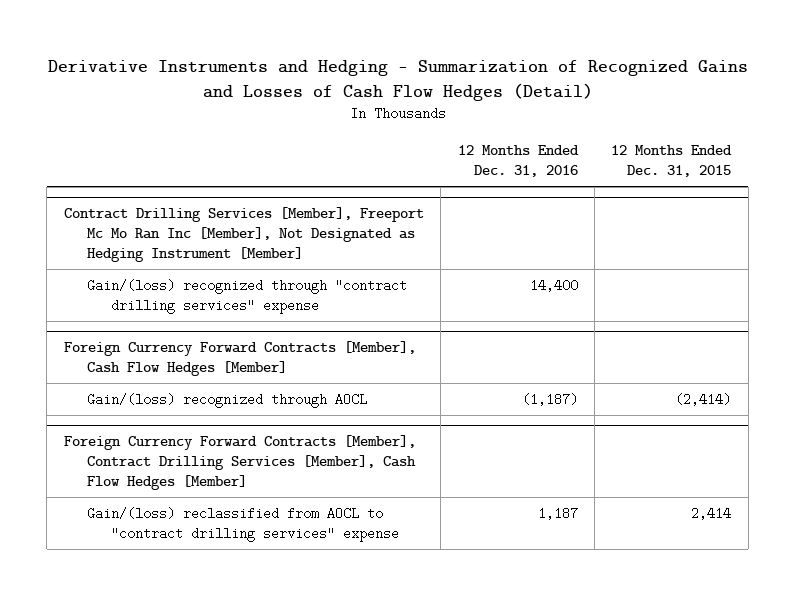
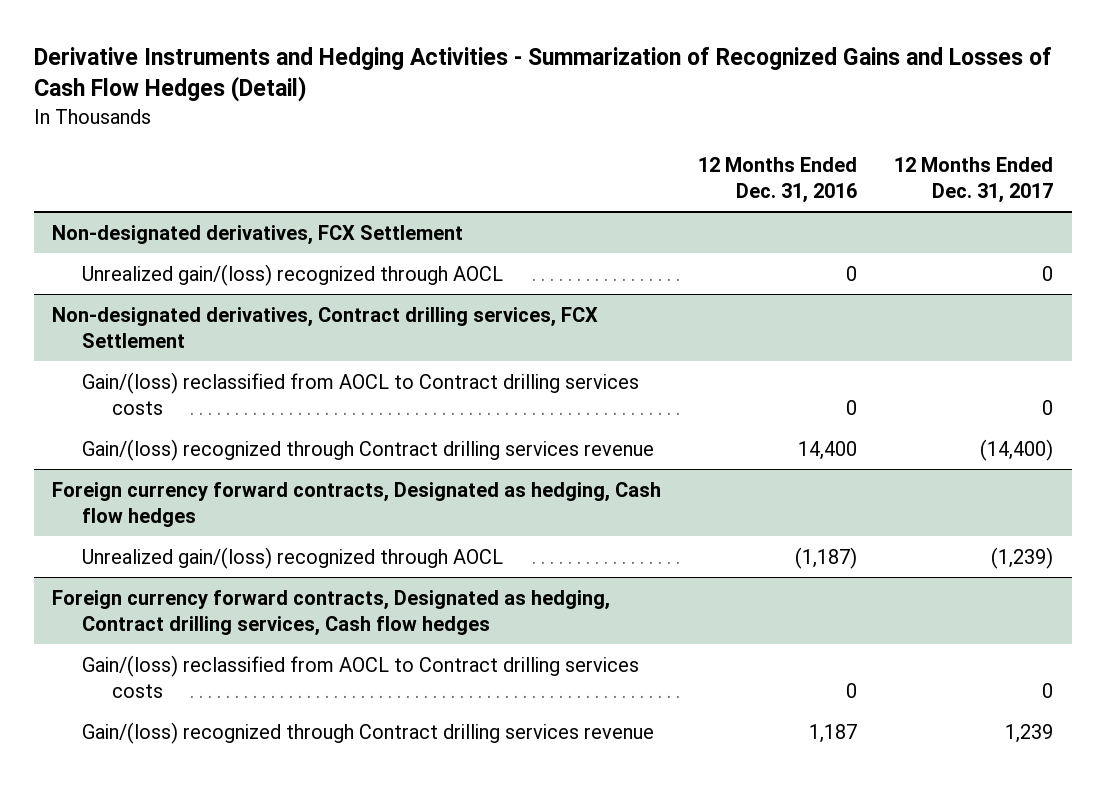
- Derivative Instruments and Hedging - Summarization of Recognized Gains and Losses of Cash Flow Hedges (Detail)
+ Derivative Instruments and Hedging Activities - Summarization of Recognized Gains and Losses of Cash Flow Hedges (Detail)
- | 12 Months Ended Dec. 31, 2016 | 12 Months Ended Dec. 31, 2015
+ | 12 Months Ended Dec. 31, 2016 | 12 Months Ended Dec. 31, 2017
- Contract Drilling Services [Member], Freeport Mc Mo Ran Inc [Member], Not Designated as Hedging Instrument [Member]
- Gain/(loss) recognized through "contract drilling services" expense | 14,400 |
- Foreign Currency Forward Contracts [Member], Cash Flow Hedges [Member]
- Gain/(loss) recognized through AOCL | (1,187) | (2,414)
- Foreign Currency Forward Contracts [Member], Contract Drilling Services [Member], Cash Flow Hedges [Member]
- Gain/(loss) reclassified from AOCL to "contract drilling services" expense | 1,187 | 2,414
+ Non-designated derivatives, FCX Settlement
+ Unrealized gain/(loss) recognized through AOCL | 0 | 0
+ Non-designated derivatives, Contract drilling services, FCX Settlement
+ Gain/(loss) reclassified from AOCL to Contract drilling services costs | 0 | 0
+ Gain/(loss) recognized through Contract drilling services revenue | 14,400 | (14,400)
+ Foreign currency forward contracts, Designated as hedging, Cash flow hedges
+ Unrealized gain/(loss) recognized through AOCL | (1,187) | (1,239)
+ Foreign currency forward contracts, Designated as hedging, Contract drilling services, Cash flow hedges
+ Gain/(loss) reclassified from AOCL to Contract drilling services costs | 0 | 0
+ Gain/(loss) recognized through Contract drilling services revenue | 1,187 | 1,239

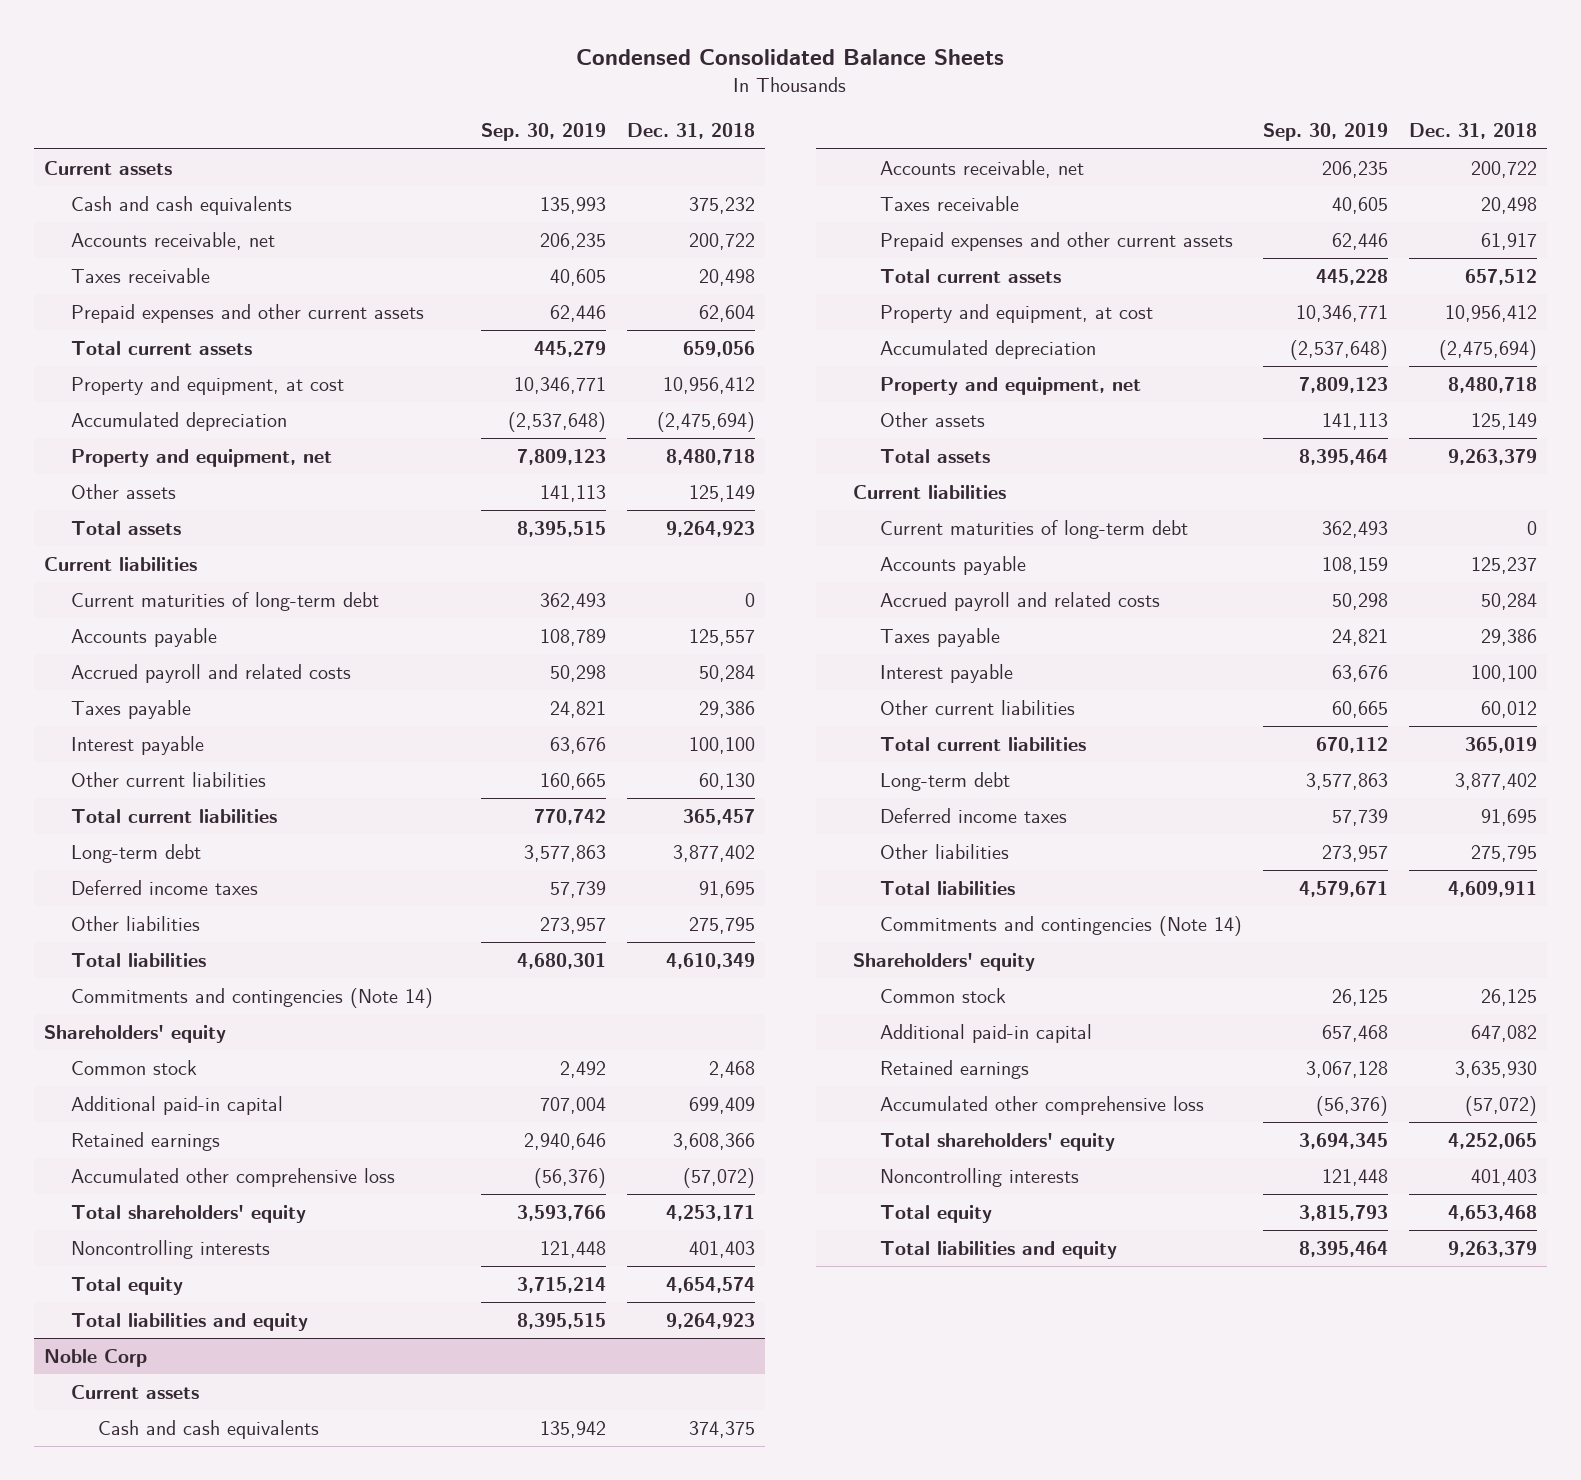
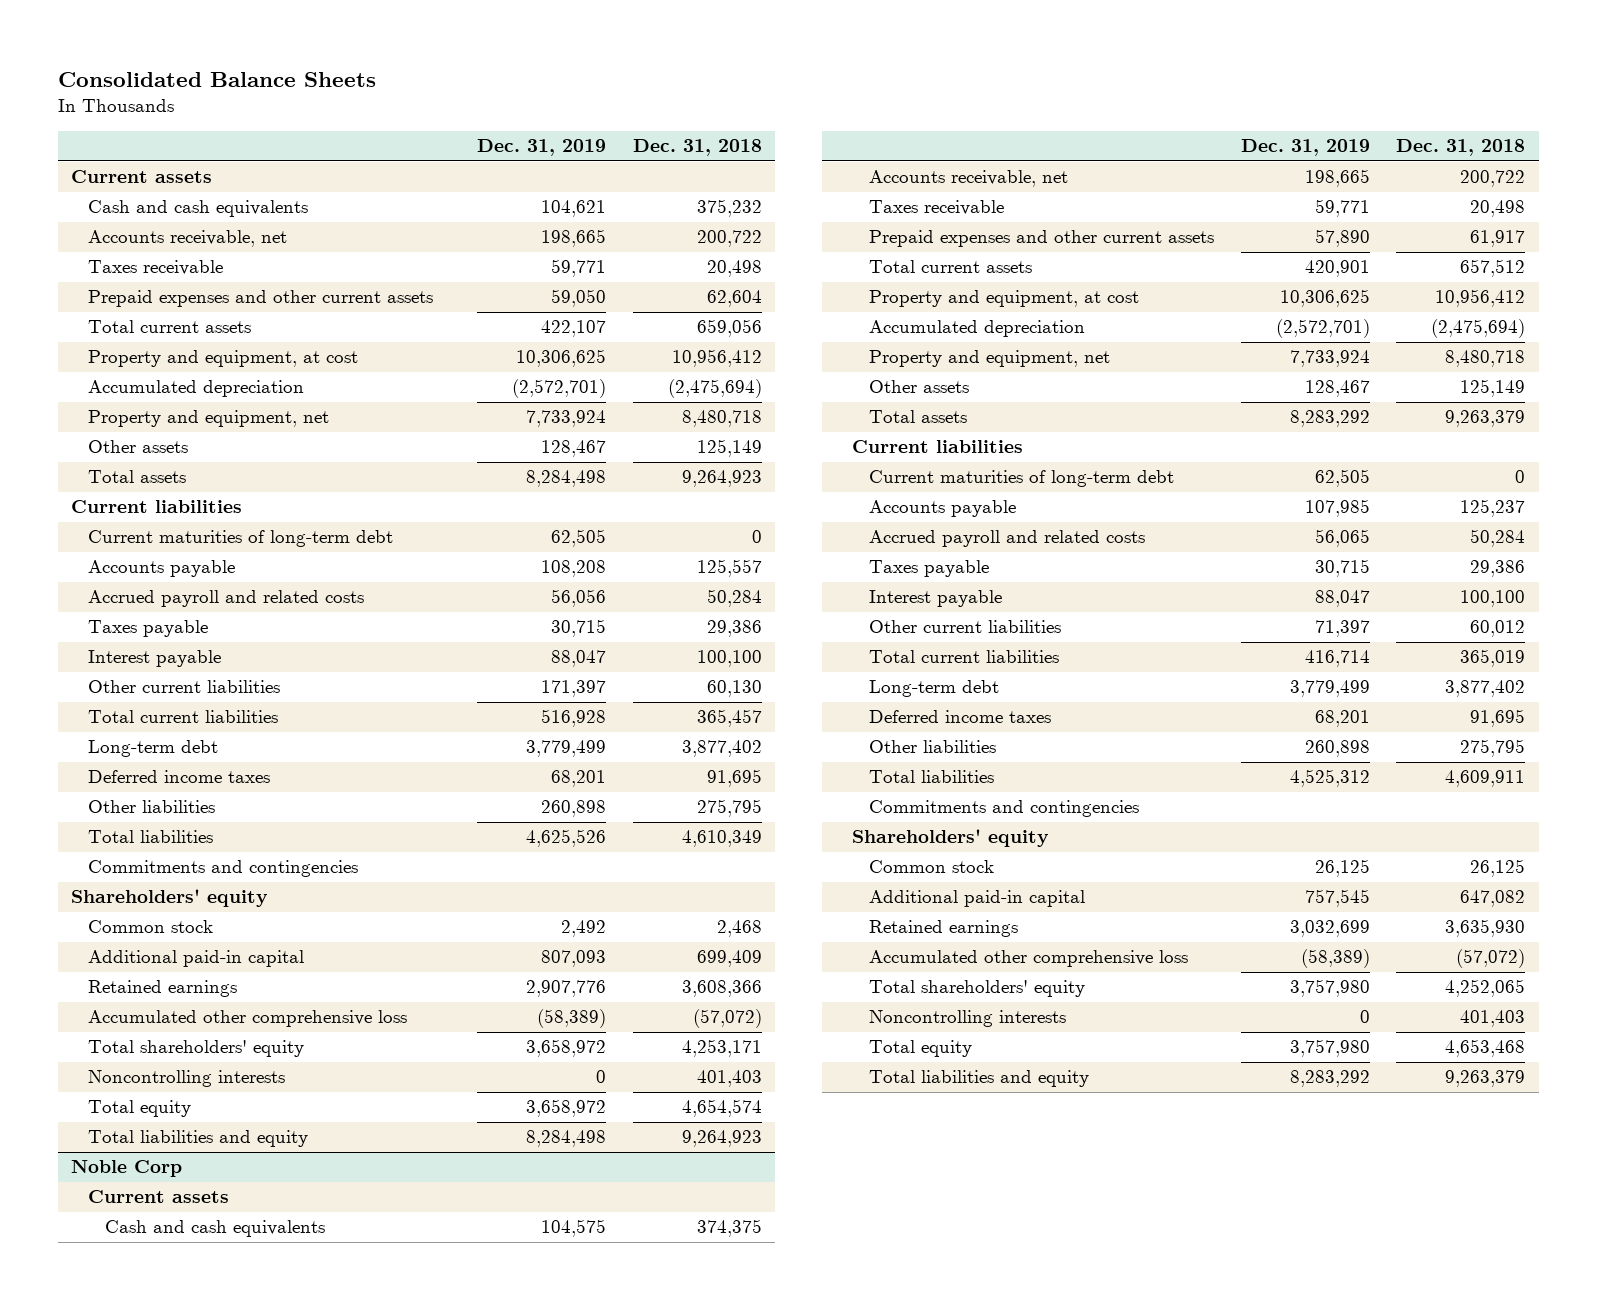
- Condensed Consolidated Balance Sheets
+ Consolidated Balance Sheets
- | Sep. 30, 2019 | Dec. 31, 2018
+ | Dec. 31, 2019 | Dec. 31, 2018
- Commitments and contingencies (Note 14)
+ Commitments and contingencies
@ Noble Corp
- Commitments and contingencies (Note 14)
+ Commitments and contingencies

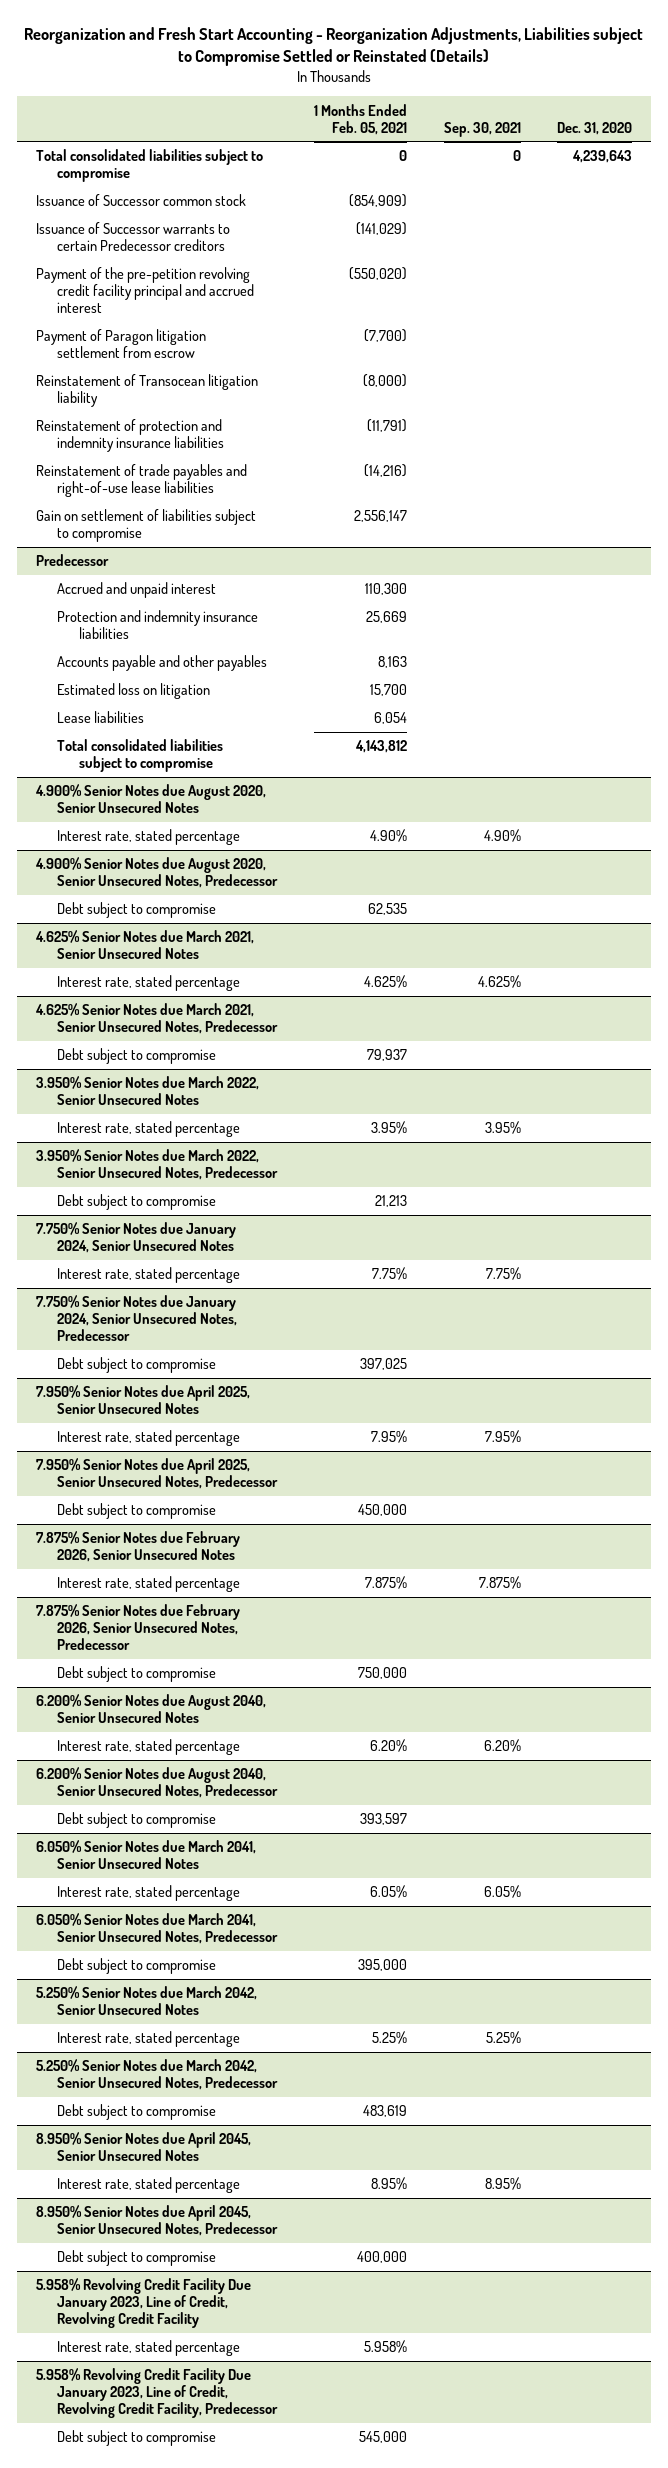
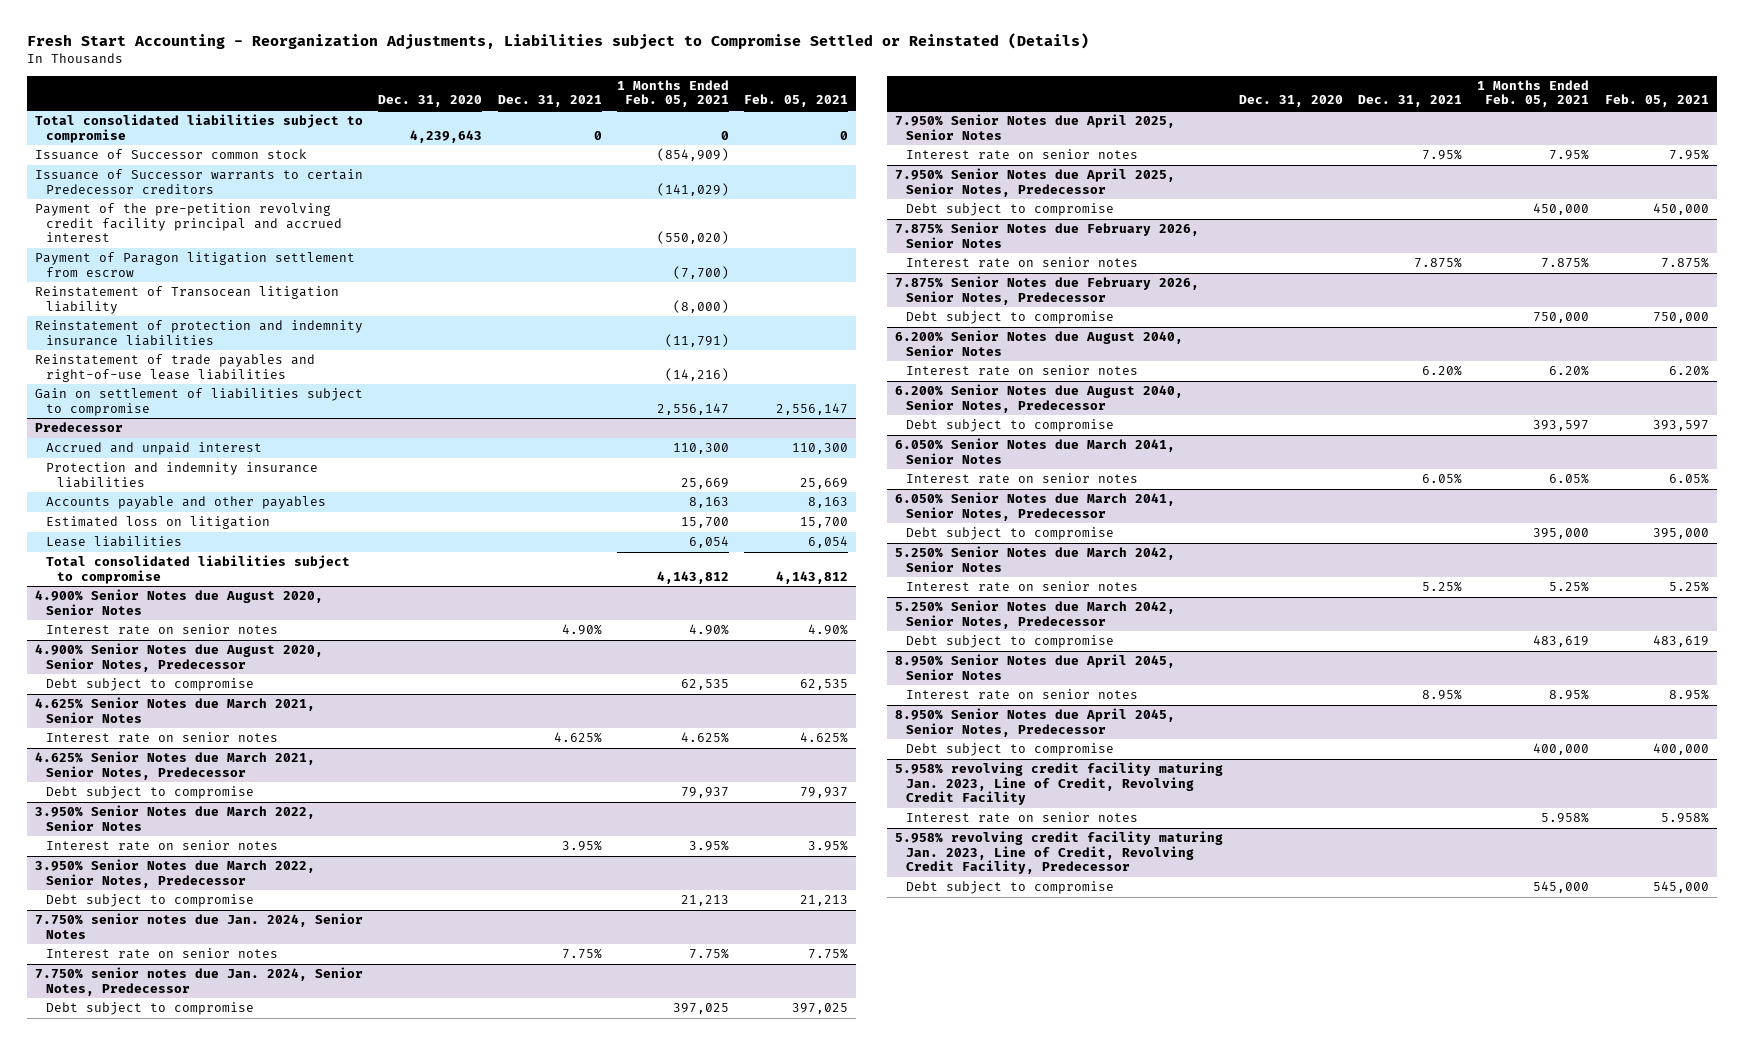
- Reorganization and Fresh Start Accounting - Reorganization Adjustments, Liabilities subject to Compromise Settled or Reinstated (Details)
+ Fresh Start Accounting - Reorganization Adjustments, Liabilities subject to Compromise Settled or Reinstated (Details)
- | 1 Months Ended Feb. 05, 2021 | Sep. 30, 2021 | Dec. 31, 2020
+ | Dec. 31, 2020 | Dec. 31, 2021 | 1 Months Ended Feb. 05, 2021 | Feb. 05, 2021
- 4.900% Senior Notes due August 2020, Senior Unsecured Notes
- Interest rate, stated percentage | 4.90% | 4.90% |
- 4.900% Senior Notes due August 2020, Senior Unsecured Notes, Predecessor
+ 4.900% Senior Notes due August 2020, Senior Notes
+ Interest rate on senior notes | | 4.90% | 4.90% | 4.90%
+ 4.900% Senior Notes due August 2020, Senior Notes, Predecessor
- 4.625% Senior Notes due March 2021, Senior Unsecured Notes
- Interest rate, stated percentage | 4.625% | 4.625% |
- 4.625% Senior Notes due March 2021, Senior Unsecured Notes, Predecessor
+ 4.625% Senior Notes due March 2021, Senior Notes
+ Interest rate on senior notes | | 4.625% | 4.625% | 4.625%
+ 4.625% Senior Notes due March 2021, Senior Notes, Predecessor
- 3.950% Senior Notes due March 2022, Senior Unsecured Notes
- Interest rate, stated percentage | 3.95% | 3.95% |
- 3.950% Senior Notes due March 2022, Senior Unsecured Notes, Predecessor
+ 3.950% Senior Notes due March 2022, Senior Notes
+ Interest rate on senior notes | | 3.95% | 3.95% | 3.95%
+ 3.950% Senior Notes due March 2022, Senior Notes, Predecessor
- 7.750% Senior Notes due January 2024, Senior Unsecured Notes
- Interest rate, stated percentage | 7.75% | 7.75% |
- 7.750% Senior Notes due January 2024, Senior Unsecured Notes, Predecessor
+ 7.750% senior notes due Jan. 2024, Senior Notes
+ Interest rate on senior notes | | 7.75% | 7.75% | 7.75%
+ 7.750% senior notes due Jan. 2024, Senior Notes, Predecessor
- 7.950% Senior Notes due April 2025, Senior Unsecured Notes
- Interest rate, stated percentage | 7.95% | 7.95% |
- 7.950% Senior Notes due April 2025, Senior Unsecured Notes, Predecessor
+ 7.950% Senior Notes due April 2025, Senior Notes
+ Interest rate on senior notes | | 7.95% | 7.95% | 7.95%
+ 7.950% Senior Notes due April 2025, Senior Notes, Predecessor
- 7.875% Senior Notes due February 2026, Senior Unsecured Notes
- Interest rate, stated percentage | 7.875% | 7.875% |
- 7.875% Senior Notes due February 2026, Senior Unsecured Notes, Predecessor
+ 7.875% Senior Notes due February 2026, Senior Notes
+ Interest rate on senior notes | | 7.875% | 7.875% | 7.875%
+ 7.875% Senior Notes due February 2026, Senior Notes, Predecessor
- 6.200% Senior Notes due August 2040, Senior Unsecured Notes
- Interest rate, stated percentage | 6.20% | 6.20% |
- 6.200% Senior Notes due August 2040, Senior Unsecured Notes, Predecessor
+ 6.200% Senior Notes due August 2040, Senior Notes
+ Interest rate on senior notes | | 6.20% | 6.20% | 6.20%
+ 6.200% Senior Notes due August 2040, Senior Notes, Predecessor
- 6.050% Senior Notes due March 2041, Senior Unsecured Notes
- Interest rate, stated percentage | 6.05% | 6.05% |
- 6.050% Senior Notes due March 2041, Senior Unsecured Notes, Predecessor
+ 6.050% Senior Notes due March 2041, Senior Notes
+ Interest rate on senior notes | | 6.05% | 6.05% | 6.05%
+ 6.050% Senior Notes due March 2041, Senior Notes, Predecessor
- 5.250% Senior Notes due March 2042, Senior Unsecured Notes
- Interest rate, stated percentage | 5.25% | 5.25% |
- 5.250% Senior Notes due March 2042, Senior Unsecured Notes, Predecessor
+ 5.250% Senior Notes due March 2042, Senior Notes
+ Interest rate on senior notes | | 5.25% | 5.25% | 5.25%
+ 5.250% Senior Notes due March 2042, Senior Notes, Predecessor
- 8.950% Senior Notes due April 2045, Senior Unsecured Notes
- Interest rate, stated percentage | 8.95% | 8.95% |
- 8.950% Senior Notes due April 2045, Senior Unsecured Notes, Predecessor
+ 8.950% Senior Notes due April 2045, Senior Notes
+ Interest rate on senior notes | | 8.95% | 8.95% | 8.95%
+ 8.950% Senior Notes due April 2045, Senior Notes, Predecessor
- 5.958% Revolving Credit Facility Due January 2023, Line of Credit, Revolving Credit Facility
- Interest rate, stated percentage | 5.958% | |
- 5.958% Revolving Credit Facility Due January 2023, Line of Credit, Revolving Credit Facility, Predecessor
+ 5.958% revolving credit facility maturing Jan. 2023, Line of Credit, Revolving Credit Facility
+ Interest rate on senior notes | | | 5.958% | 5.958%
+ 5.958% revolving credit facility maturing Jan. 2023, Line of Credit, Revolving Credit Facility, Predecessor

